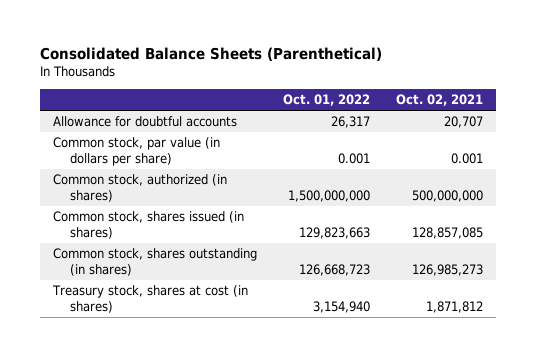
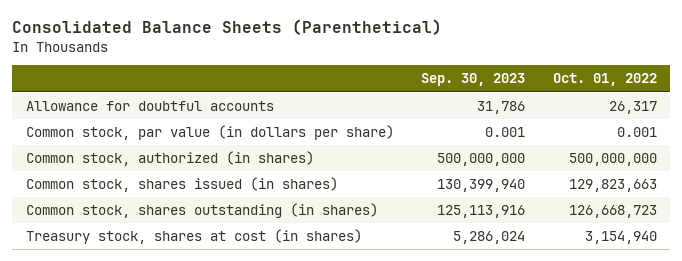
- | Oct. 01, 2022 | Oct. 02, 2021
+ | Sep. 30, 2023 | Oct. 01, 2022
- Common stock, authorized (in shares) | 1,500,000,000 | 500,000,000
+ Common stock, authorized (in shares) | 500,000,000 | 500,000,000

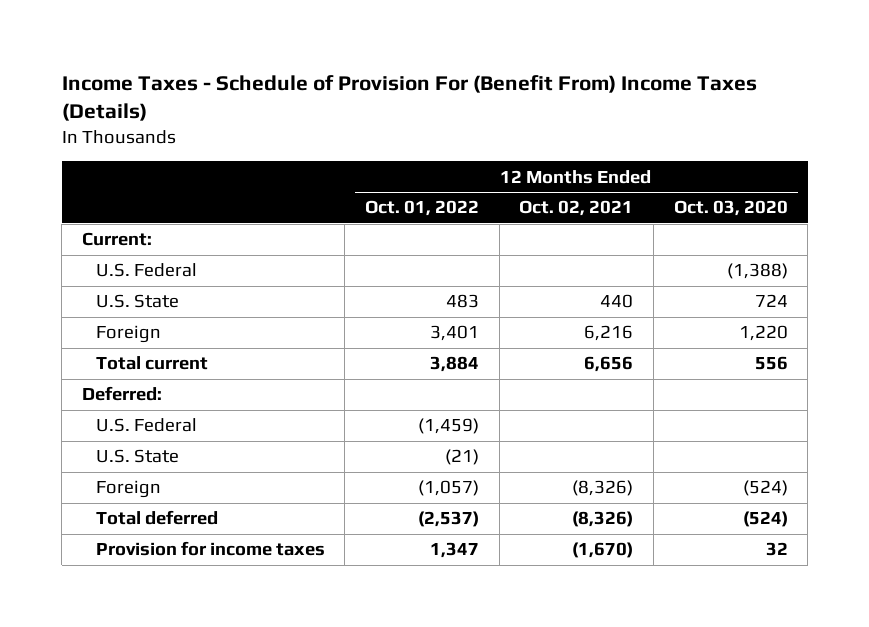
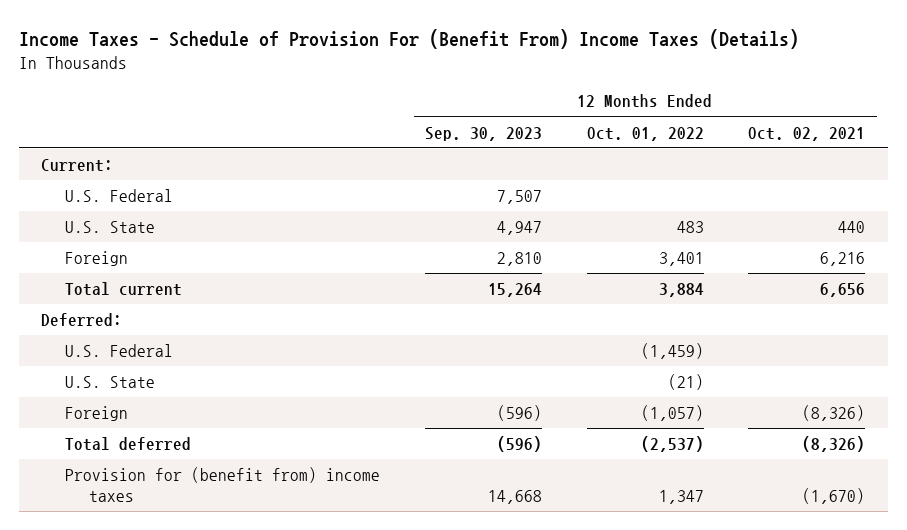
- | 12 Months Ended Oct. 01, 2022 | 12 Months Ended Oct. 02, 2021 | 12 Months Ended Oct. 03, 2020
+ | 12 Months Ended Sep. 30, 2023 | 12 Months Ended Oct. 01, 2022 | 12 Months Ended Oct. 02, 2021
- Provision for income taxes | 1,347 | (1,670) | 32
+ Provision for (benefit from) income taxes | 14,668 | 1,347 | (1,670)

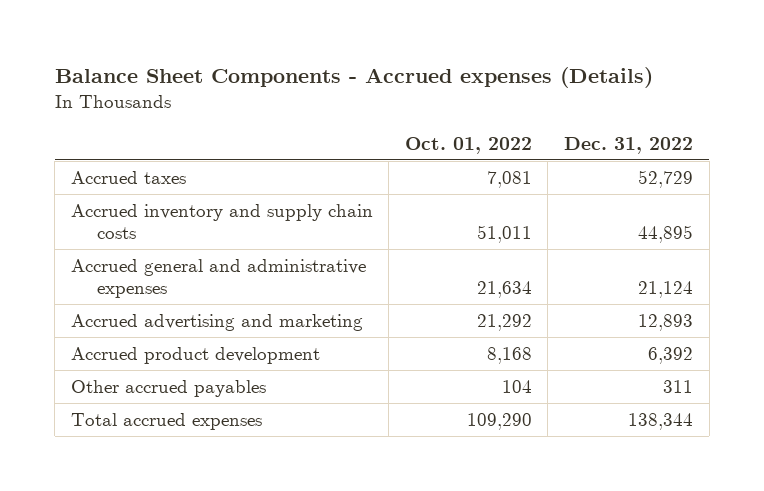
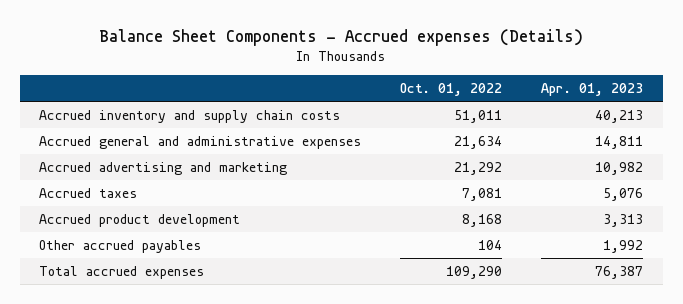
- | Oct. 01, 2022 | Dec. 31, 2022
+ | Oct. 01, 2022 | Apr. 01, 2023
moved down: Accrued taxes | 7,081 | 5,076

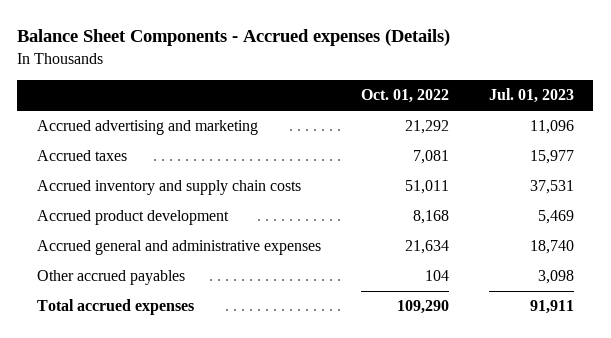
- | Oct. 01, 2022 | Apr. 01, 2023
+ | Oct. 01, 2022 | Jul. 01, 2023
moved down: Accrued inventory and supply chain costs | 51,011 | 37,531
moved down: Accrued general and administrative expenses | 21,634 | 18,740

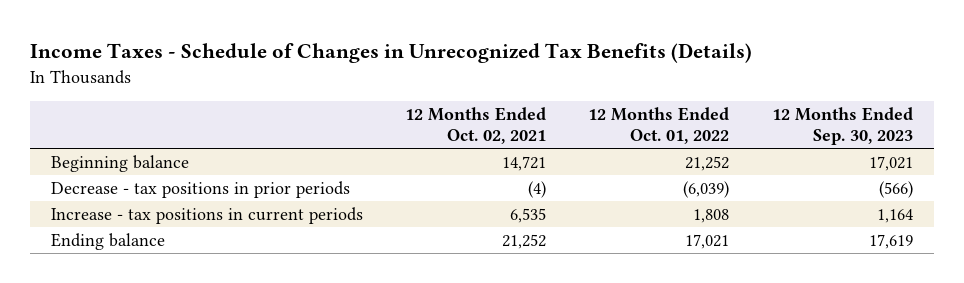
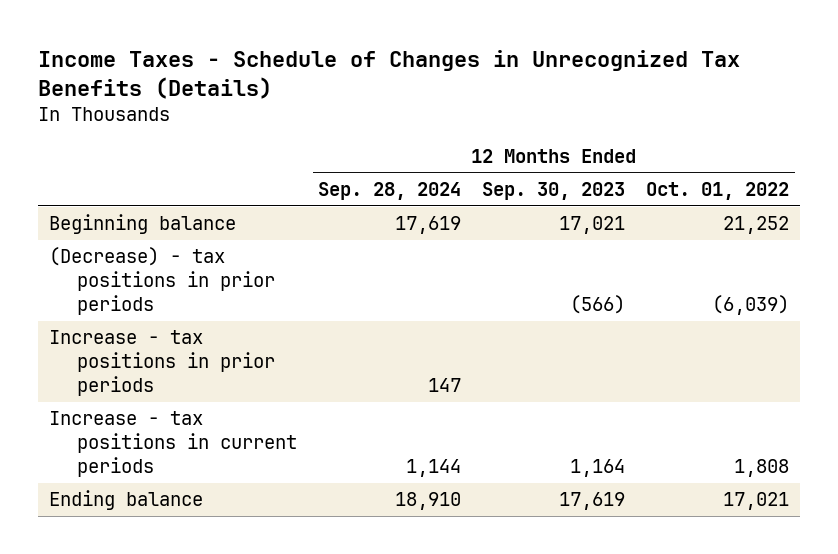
- | 12 Months Ended Oct. 02, 2021 | 12 Months Ended Oct. 01, 2022 | 12 Months Ended Sep. 30, 2023
+ | 12 Months Ended Sep. 28, 2024 | 12 Months Ended Sep. 30, 2023 | 12 Months Ended Oct. 01, 2022
- Decrease - tax positions in prior periods | (4) | (6,039) | (566)
+ (Decrease) - tax positions in prior periods | | (566) | (6,039)
+ Increase - tax positions in prior periods | 147 | |

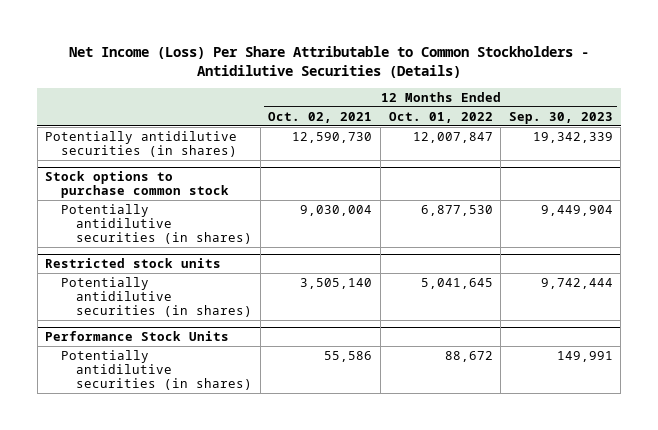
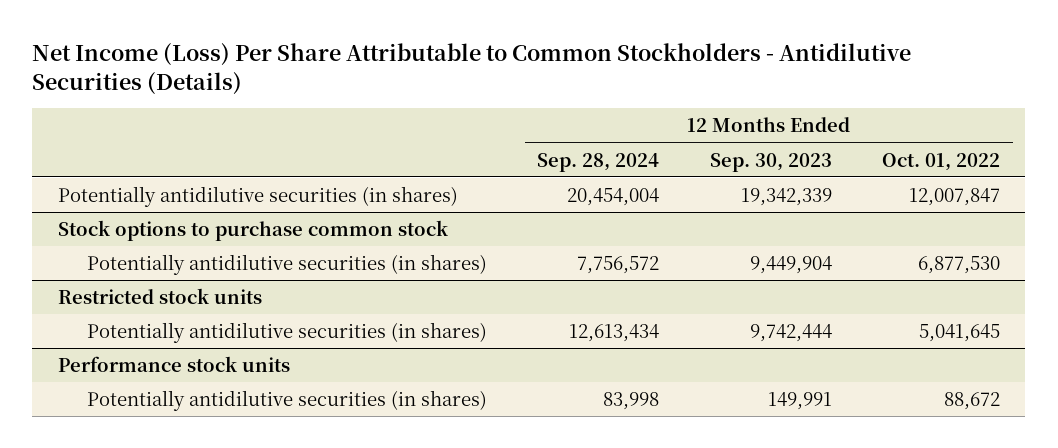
- | 12 Months Ended Oct. 02, 2021 | 12 Months Ended Oct. 01, 2022 | 12 Months Ended Sep. 30, 2023
+ | 12 Months Ended Sep. 28, 2024 | 12 Months Ended Sep. 30, 2023 | 12 Months Ended Oct. 01, 2022
- Performance Stock Units
+ Performance stock units

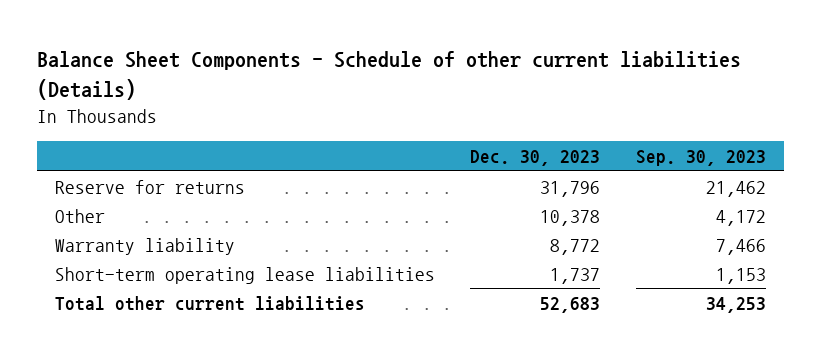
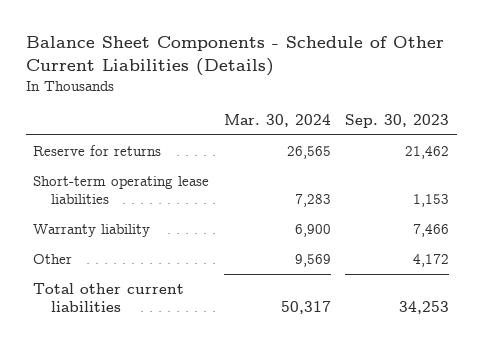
- Balance Sheet Components - Schedule of other current liabilities (Details)
+ Balance Sheet Components - Schedule of Other Current Liabilities (Details)
- | Dec. 30, 2023 | Sep. 30, 2023
+ | Mar. 30, 2024 | Sep. 30, 2023
moved down: Warranty liability | 6,900 | 7,466
moved down: Other | 9,569 | 4,172

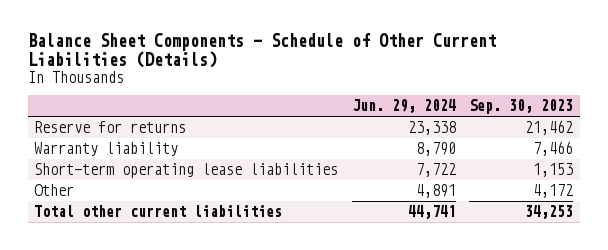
- | Mar. 30, 2024 | Sep. 30, 2023
+ | Jun. 29, 2024 | Sep. 30, 2023
moved down: Short-term operating lease liabilities | 7,722 | 1,153

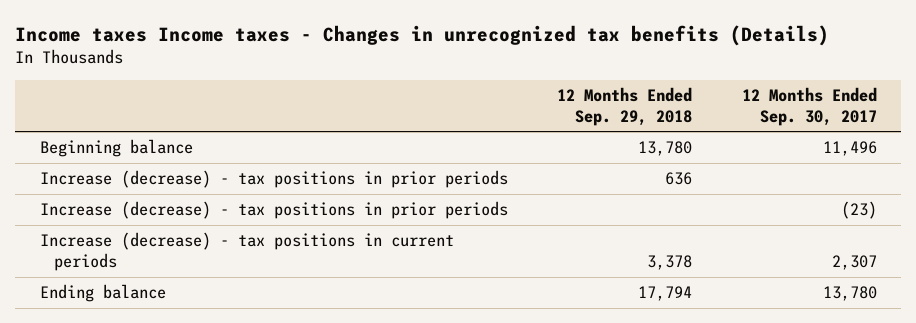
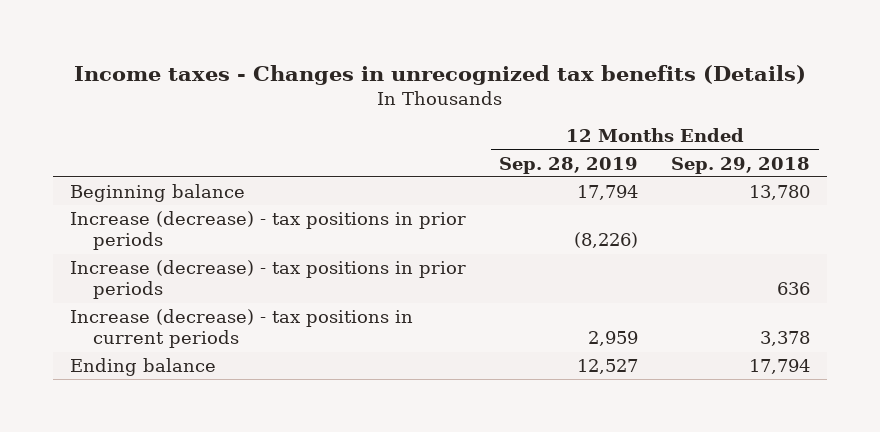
- Income taxes Income taxes - Changes in unrecognized tax benefits (Details)
+ Income taxes - Changes in unrecognized tax benefits (Details)
- | 12 Months Ended Sep. 29, 2018 | 12 Months Ended Sep. 30, 2017
+ | 12 Months Ended Sep. 28, 2019 | 12 Months Ended Sep. 29, 2018
moved down: Increase (decrease) - tax positions in prior periods | | 636

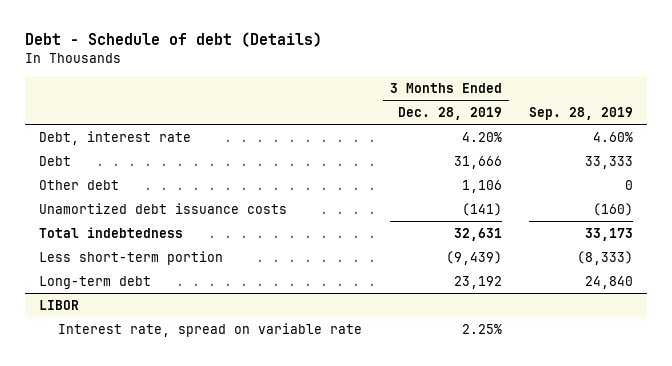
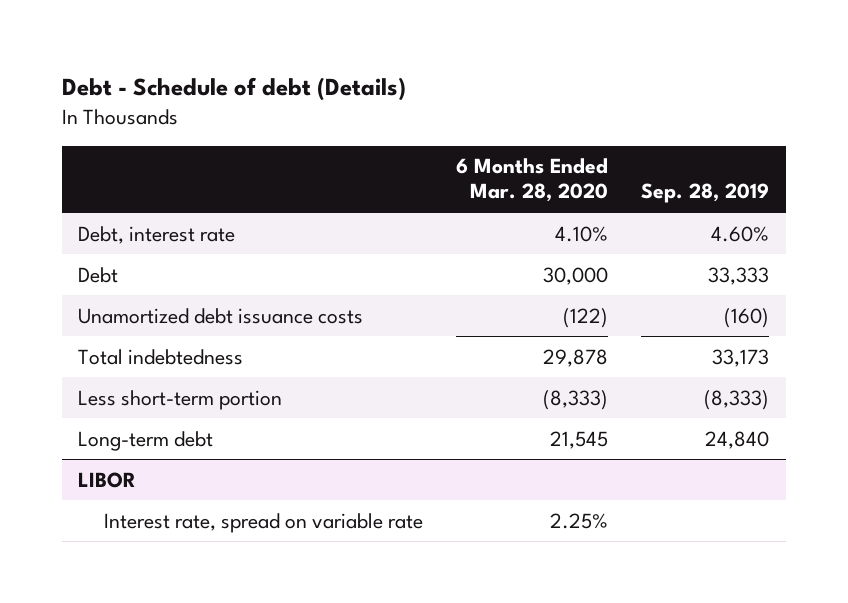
- | 3 Months Ended Dec. 28, 2019 | Sep. 28, 2019
+ | 6 Months Ended Mar. 28, 2020 | Sep. 28, 2019
- Other debt | 1,106 | 0

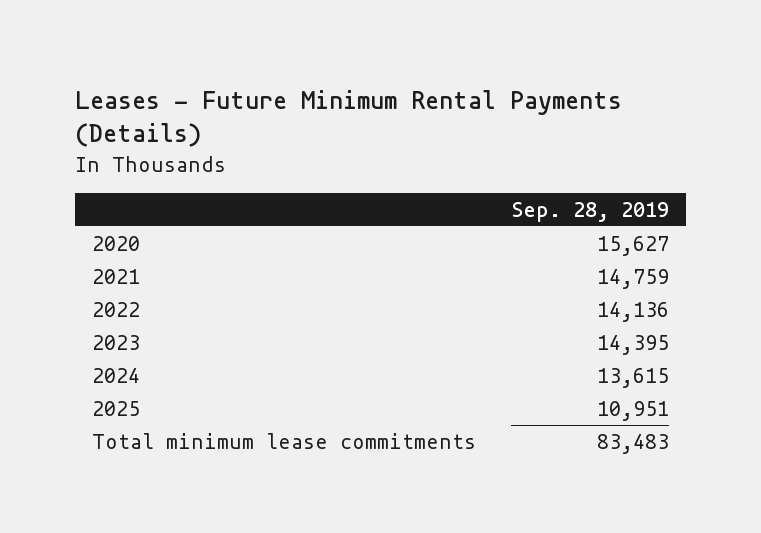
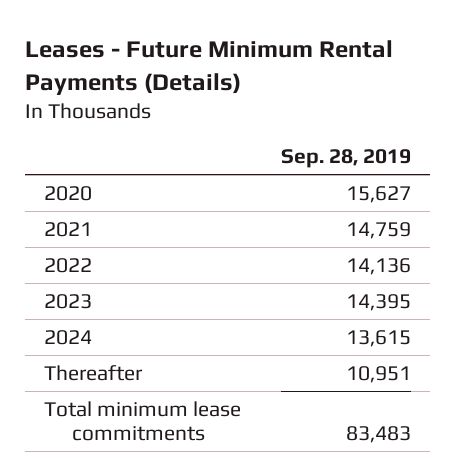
- 2025 | 10,951
+ Thereafter | 10,951

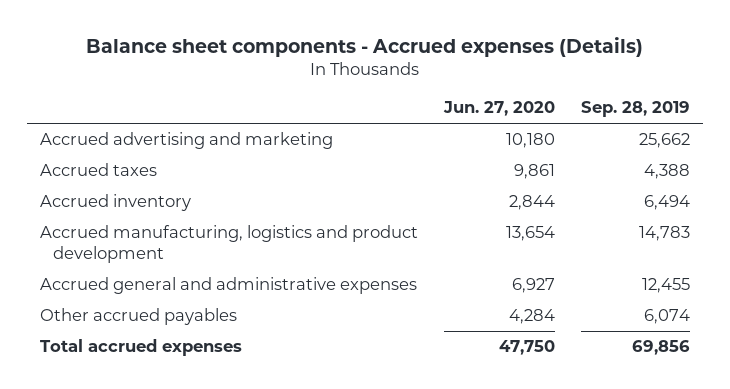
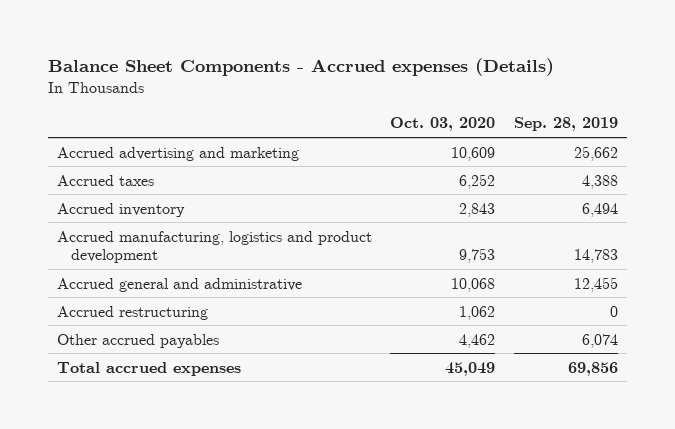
- Balance sheet components - Accrued expenses (Details)
+ Balance Sheet Components - Accrued expenses (Details)
- | Jun. 27, 2020 | Sep. 28, 2019
+ | Oct. 03, 2020 | Sep. 28, 2019
- Accrued general and administrative expenses | 6,927 | 12,455
+ Accrued general and administrative | 10,068 | 12,455
+ Accrued restructuring | 1,062 | 0

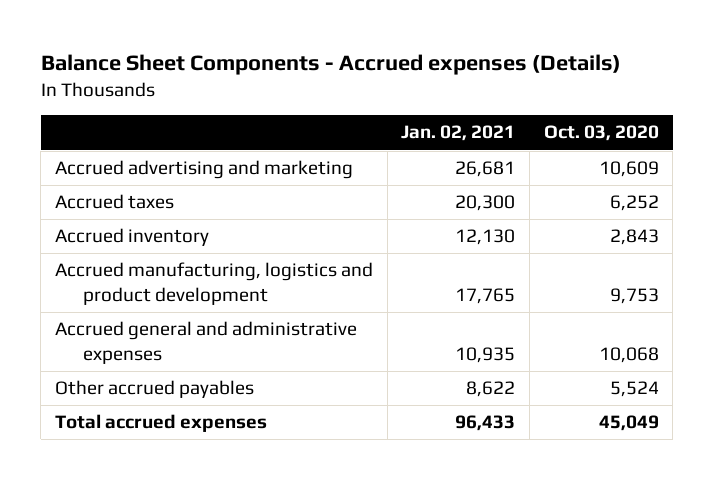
- | Oct. 03, 2020 | Sep. 28, 2019
+ | Jan. 02, 2021 | Oct. 03, 2020
- Accrued general and administrative | 10,068 | 12,455
- Accrued restructuring | 1,062 | 0
- Other accrued payables | 4,462 | 6,074
+ Accrued general and administrative expenses | 10,935 | 10,068
+ Other accrued payables | 8,622 | 5,524

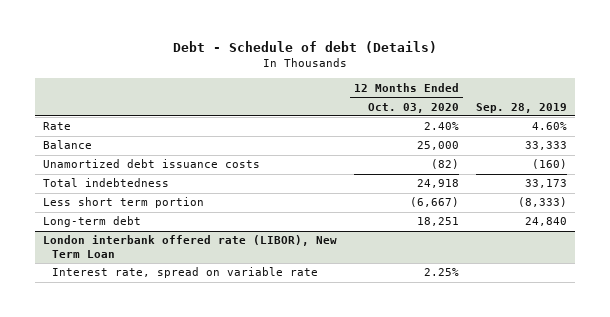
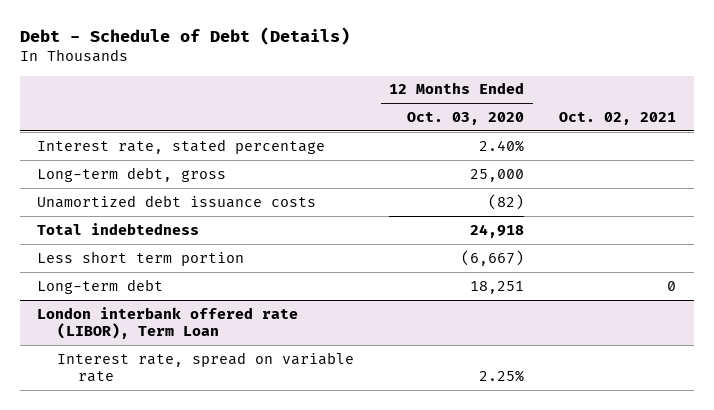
- Debt - Schedule of debt (Details)
+ Debt - Schedule of Debt (Details)
- | 12 Months Ended Oct. 03, 2020 | Sep. 28, 2019
+ | 12 Months Ended Oct. 03, 2020 | Oct. 02, 2021
- Rate | 2.40% | 4.60%
- Balance | 25,000 | 33,333
+ Interest rate, stated percentage | 2.40% |
+ Long-term debt, gross | 25,000 |
- London interbank offered rate (LIBOR), New Term Loan
+ London interbank offered rate (LIBOR), Term Loan

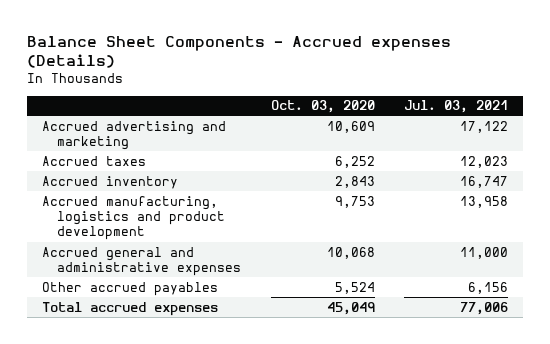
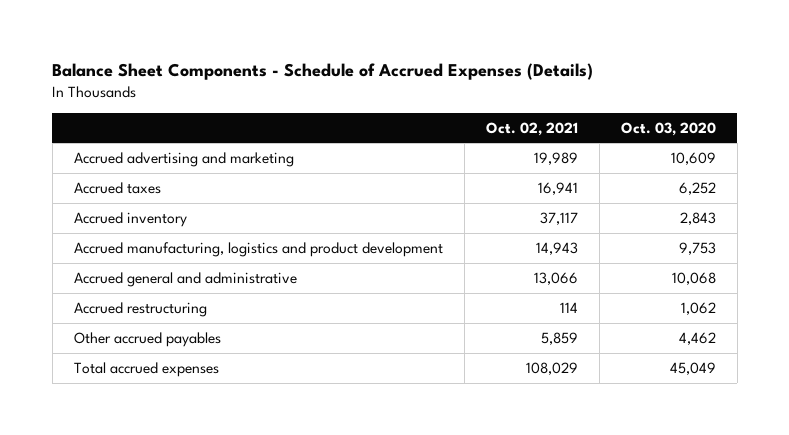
- Balance Sheet Components - Accrued expenses (Details)
+ Balance Sheet Components - Schedule of Accrued Expenses (Details)
- | Oct. 03, 2020 | Jul. 03, 2021
+ | Oct. 02, 2021 | Oct. 03, 2020
- Accrued general and administrative expenses | 10,068 | 11,000
- Other accrued payables | 5,524 | 6,156
+ Accrued general and administrative | 13,066 | 10,068
+ Accrued restructuring | 114 | 1,062
+ Other accrued payables | 5,859 | 4,462

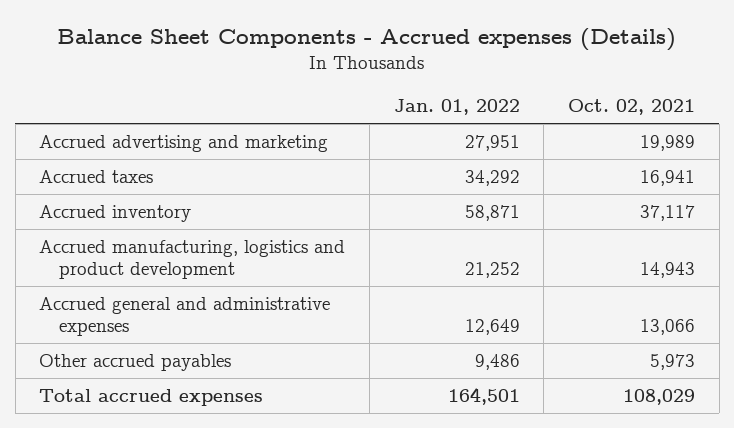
- Balance Sheet Components - Schedule of Accrued Expenses (Details)
+ Balance Sheet Components - Accrued expenses (Details)
- | Oct. 02, 2021 | Oct. 03, 2020
+ | Jan. 01, 2022 | Oct. 02, 2021
- Accrued general and administrative | 13,066 | 10,068
- Accrued restructuring | 114 | 1,062
- Other accrued payables | 5,859 | 4,462
+ Accrued general and administrative expenses | 12,649 | 13,066
+ Other accrued payables | 9,486 | 5,973

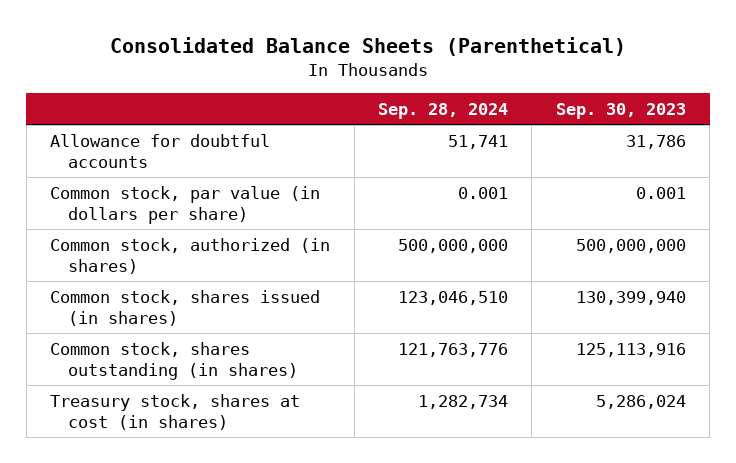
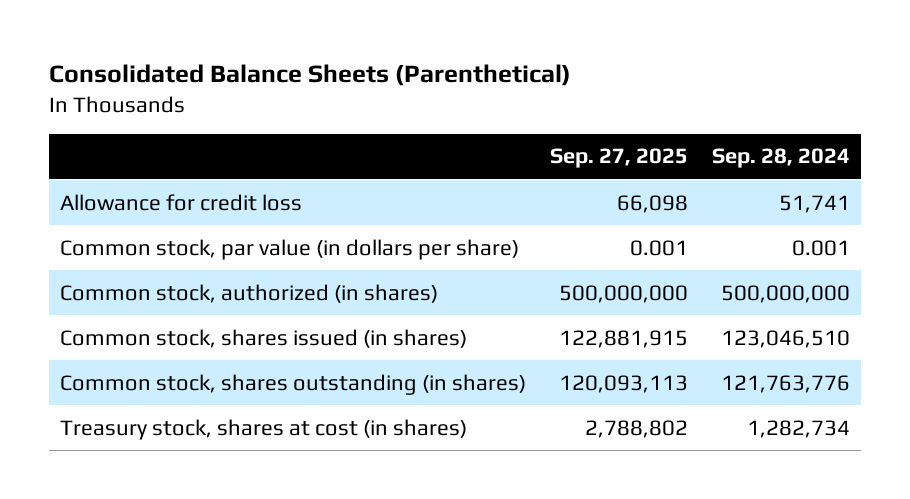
- | Sep. 28, 2024 | Sep. 30, 2023
+ | Sep. 27, 2025 | Sep. 28, 2024
- Allowance for doubtful accounts | 51,741 | 31,786
+ Allowance for credit loss | 66,098 | 51,741

